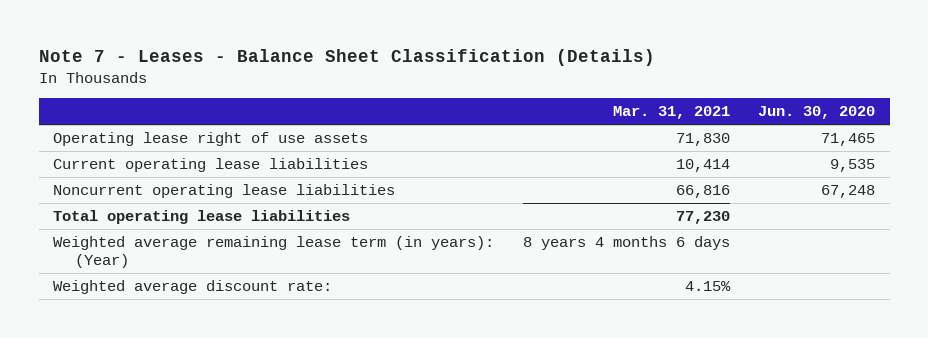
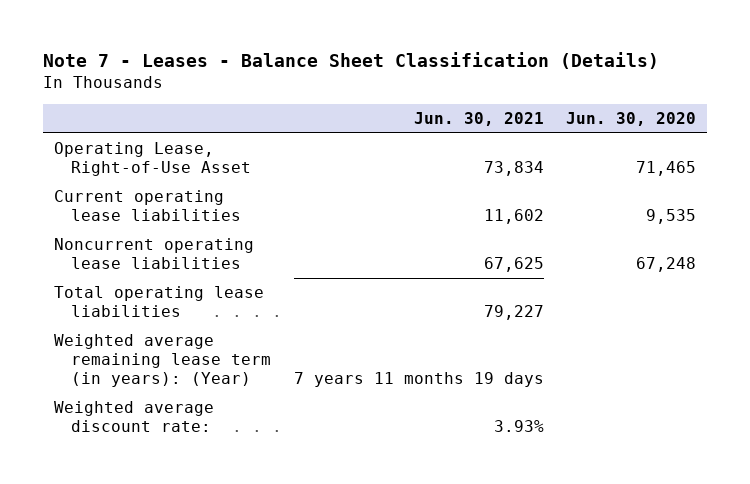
- | Mar. 31, 2021 | Jun. 30, 2020
+ | Jun. 30, 2021 | Jun. 30, 2020
- Operating lease right of use assets | 71,830 | 71,465
+ Operating Lease, Right-of-Use Asset | 73,834 | 71,465

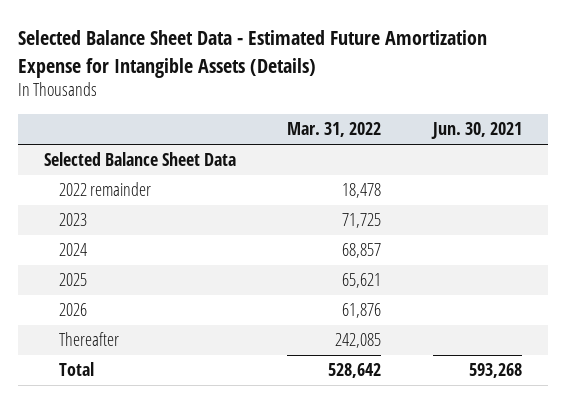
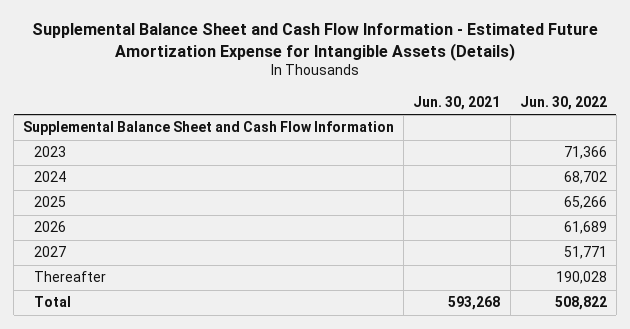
- Selected Balance Sheet Data - Estimated Future Amortization Expense for Intangible Assets (Details)
+ Supplemental Balance Sheet and Cash Flow Information - Estimated Future Amortization Expense for Intangible Assets (Details)
- | Mar. 31, 2022 | Jun. 30, 2021
+ | Jun. 30, 2021 | Jun. 30, 2022
- Selected Balance Sheet Data
- 2022 remainder | 18,478 |
+ Supplemental Balance Sheet and Cash Flow Information
+ 2027 | | 51,771

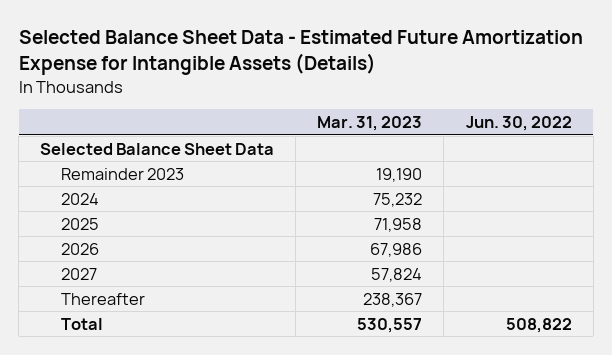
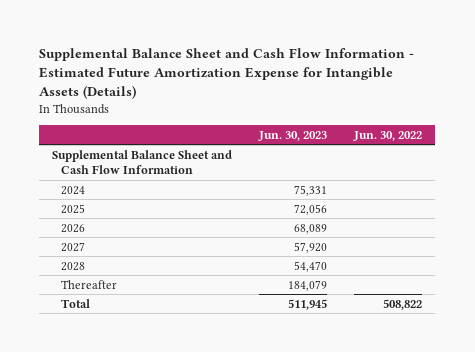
- Selected Balance Sheet Data - Estimated Future Amortization Expense for Intangible Assets (Details)
+ Supplemental Balance Sheet and Cash Flow Information - Estimated Future Amortization Expense for Intangible Assets (Details)
- | Mar. 31, 2023 | Jun. 30, 2022
+ | Jun. 30, 2023 | Jun. 30, 2022
- Selected Balance Sheet Data
- Remainder 2023 | 19,190 |
+ Supplemental Balance Sheet and Cash Flow Information
+ 2028 | 54,470 |

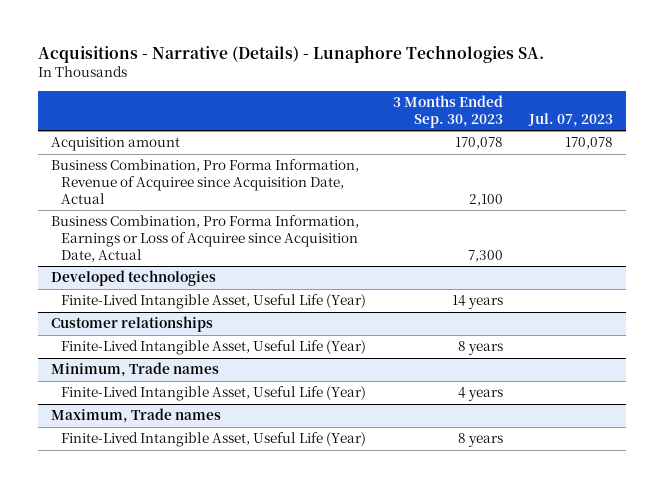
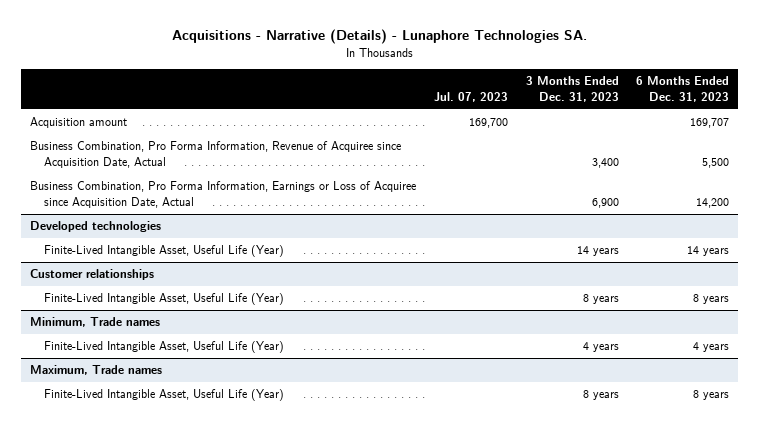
- | 3 Months Ended Sep. 30, 2023 | Jul. 07, 2023
+ | Jul. 07, 2023 | 3 Months Ended Dec. 31, 2023 | 6 Months Ended Dec. 31, 2023
- Acquisition amount | 170,078 | 170,078
+ Acquisition amount | 169,700 | | 169,707

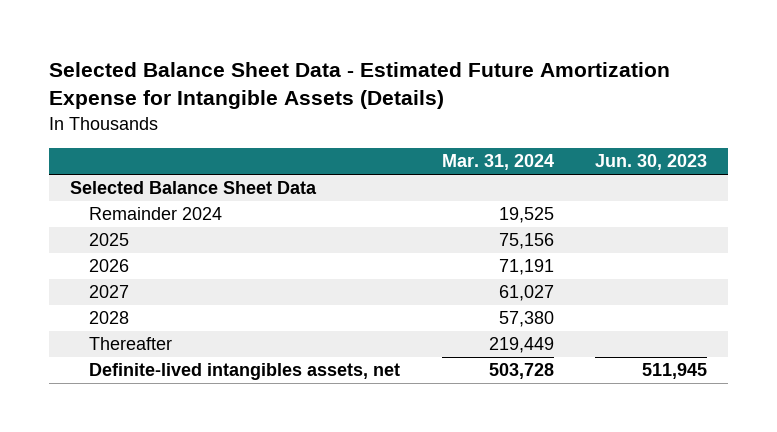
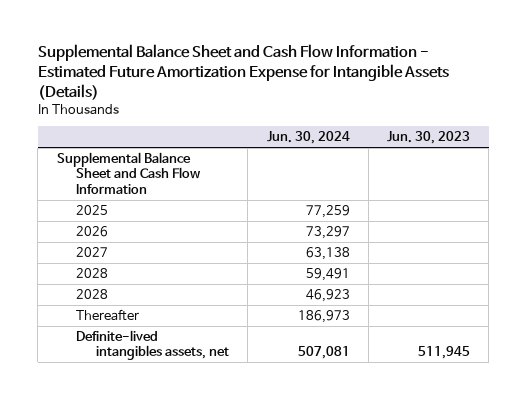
- Selected Balance Sheet Data - Estimated Future Amortization Expense for Intangible Assets (Details)
+ Supplemental Balance Sheet and Cash Flow Information - Estimated Future Amortization Expense for Intangible Assets (Details)
- | Mar. 31, 2024 | Jun. 30, 2023
+ | Jun. 30, 2024 | Jun. 30, 2023
- Selected Balance Sheet Data
- Remainder 2024 | 19,525 |
+ Supplemental Balance Sheet and Cash Flow Information
+ 2028 | 46,923 |

